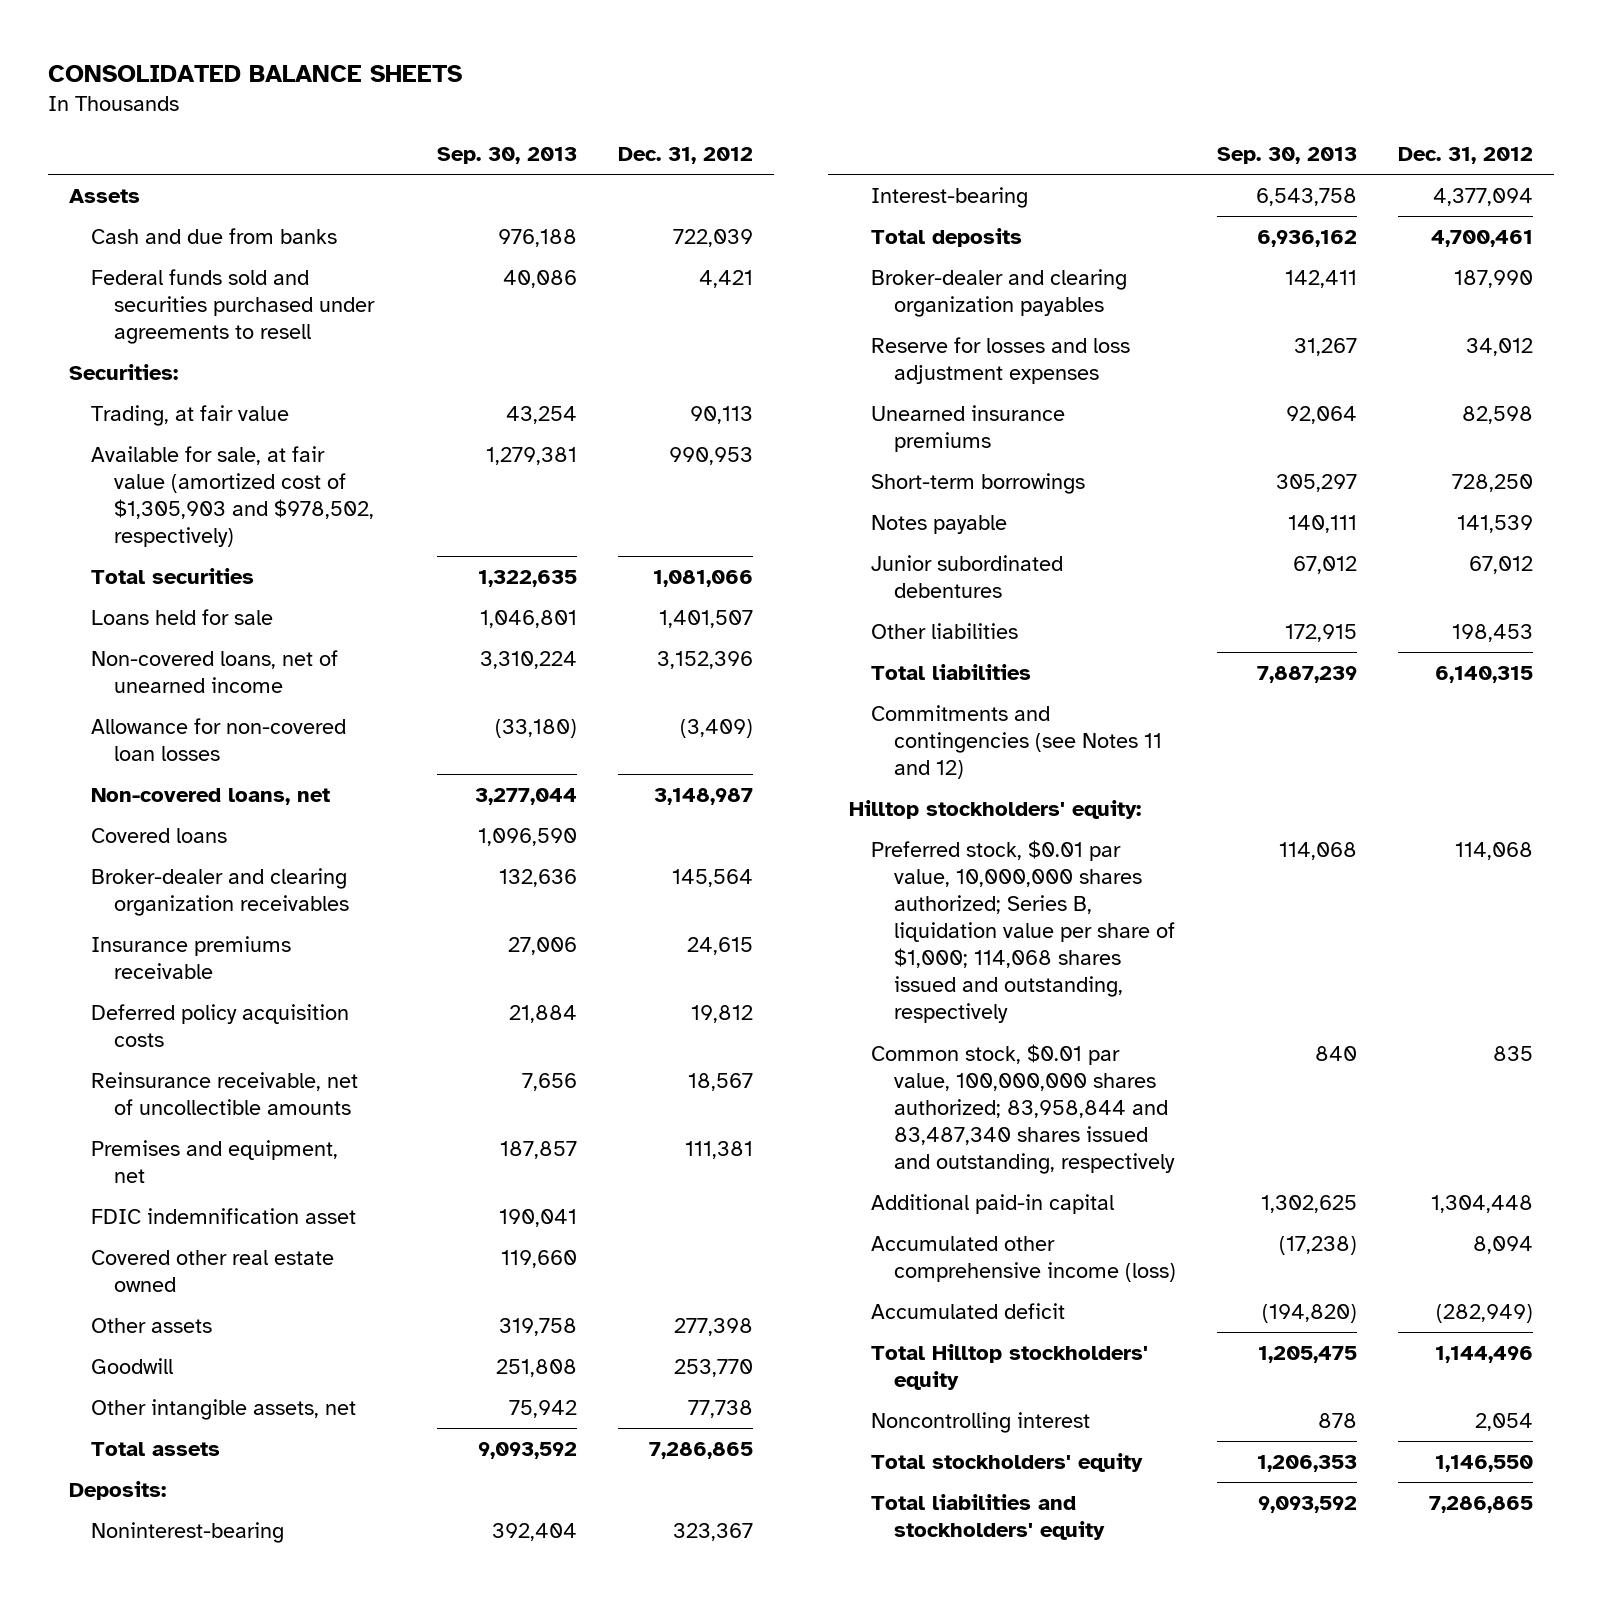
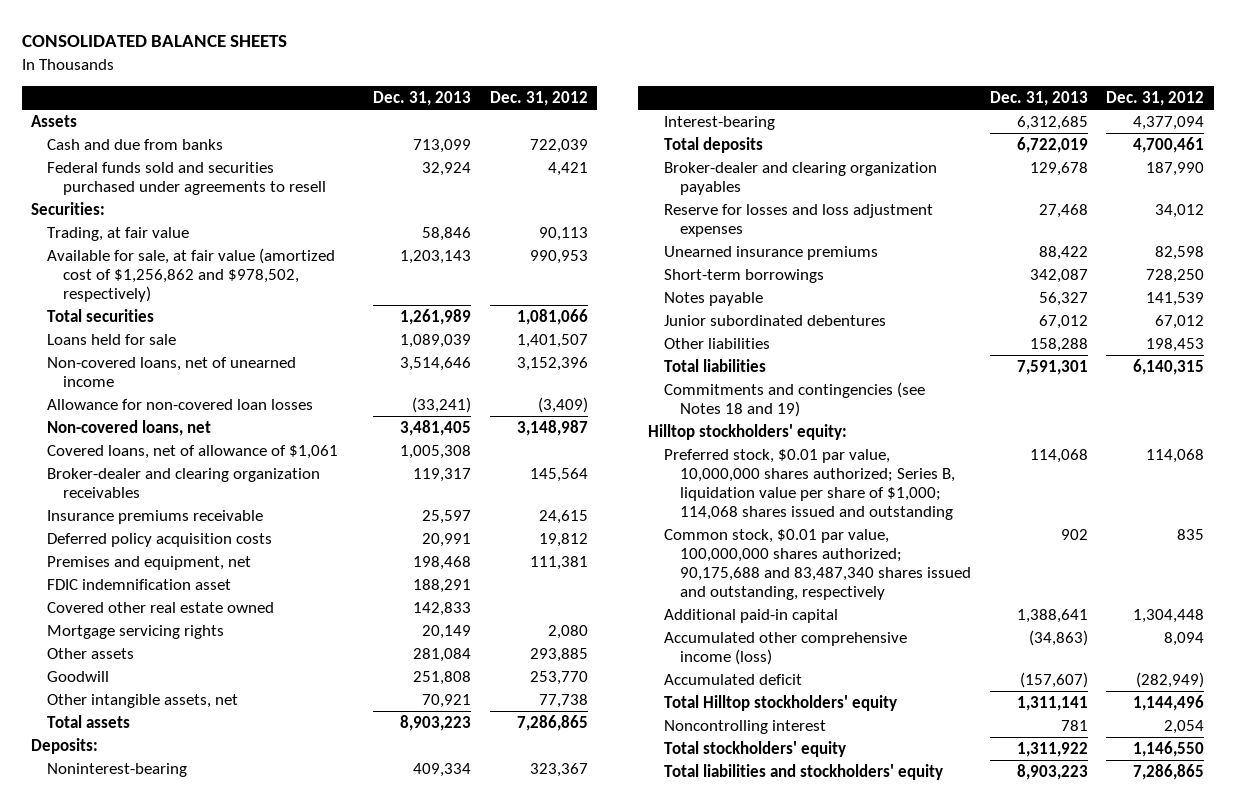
- | Sep. 30, 2013 | Dec. 31, 2012
+ | Dec. 31, 2013 | Dec. 31, 2012
- Available for sale, at fair value (amortized cost of $1,305,903 and $978,502, respectively) | 1,279,381 | 990,953
+ Available for sale, at fair value (amortized cost of $1,256,862 and $978,502, respectively) | 1,203,143 | 990,953
- Covered loans | 1,096,590 |
+ Covered loans, net of allowance of $1,061 | 1,005,308 |
- Reinsurance receivable, net of uncollectible amounts | 7,656 | 18,567
- Other assets | 319,758 | 277,398
+ Mortgage servicing rights | 20,149 | 2,080
+ Other assets | 281,084 | 293,885
- Commitments and contingencies (see Notes 11 and 12)
+ Commitments and contingencies (see Notes 18 and 19)
- Preferred stock, $0.01 par value, 10,000,000 shares authorized; Series B, liquidation value per share of $1,000; 114,068 shares issued and outstanding, respectively | 114,068 | 114,068
- Common stock, $0.01 par value, 100,000,000 shares authorized; 83,958,844 and 83,487,340 shares issued and outstanding, respectively | 840 | 835
+ Preferred stock, $0.01 par value, 10,000,000 shares authorized; Series B, liquidation value per share of $1,000; 114,068 shares issued and outstanding | 114,068 | 114,068
+ Common stock, $0.01 par value, 100,000,000 shares authorized; 90,175,688 and 83,487,340 shares issued and outstanding, respectively | 902 | 835

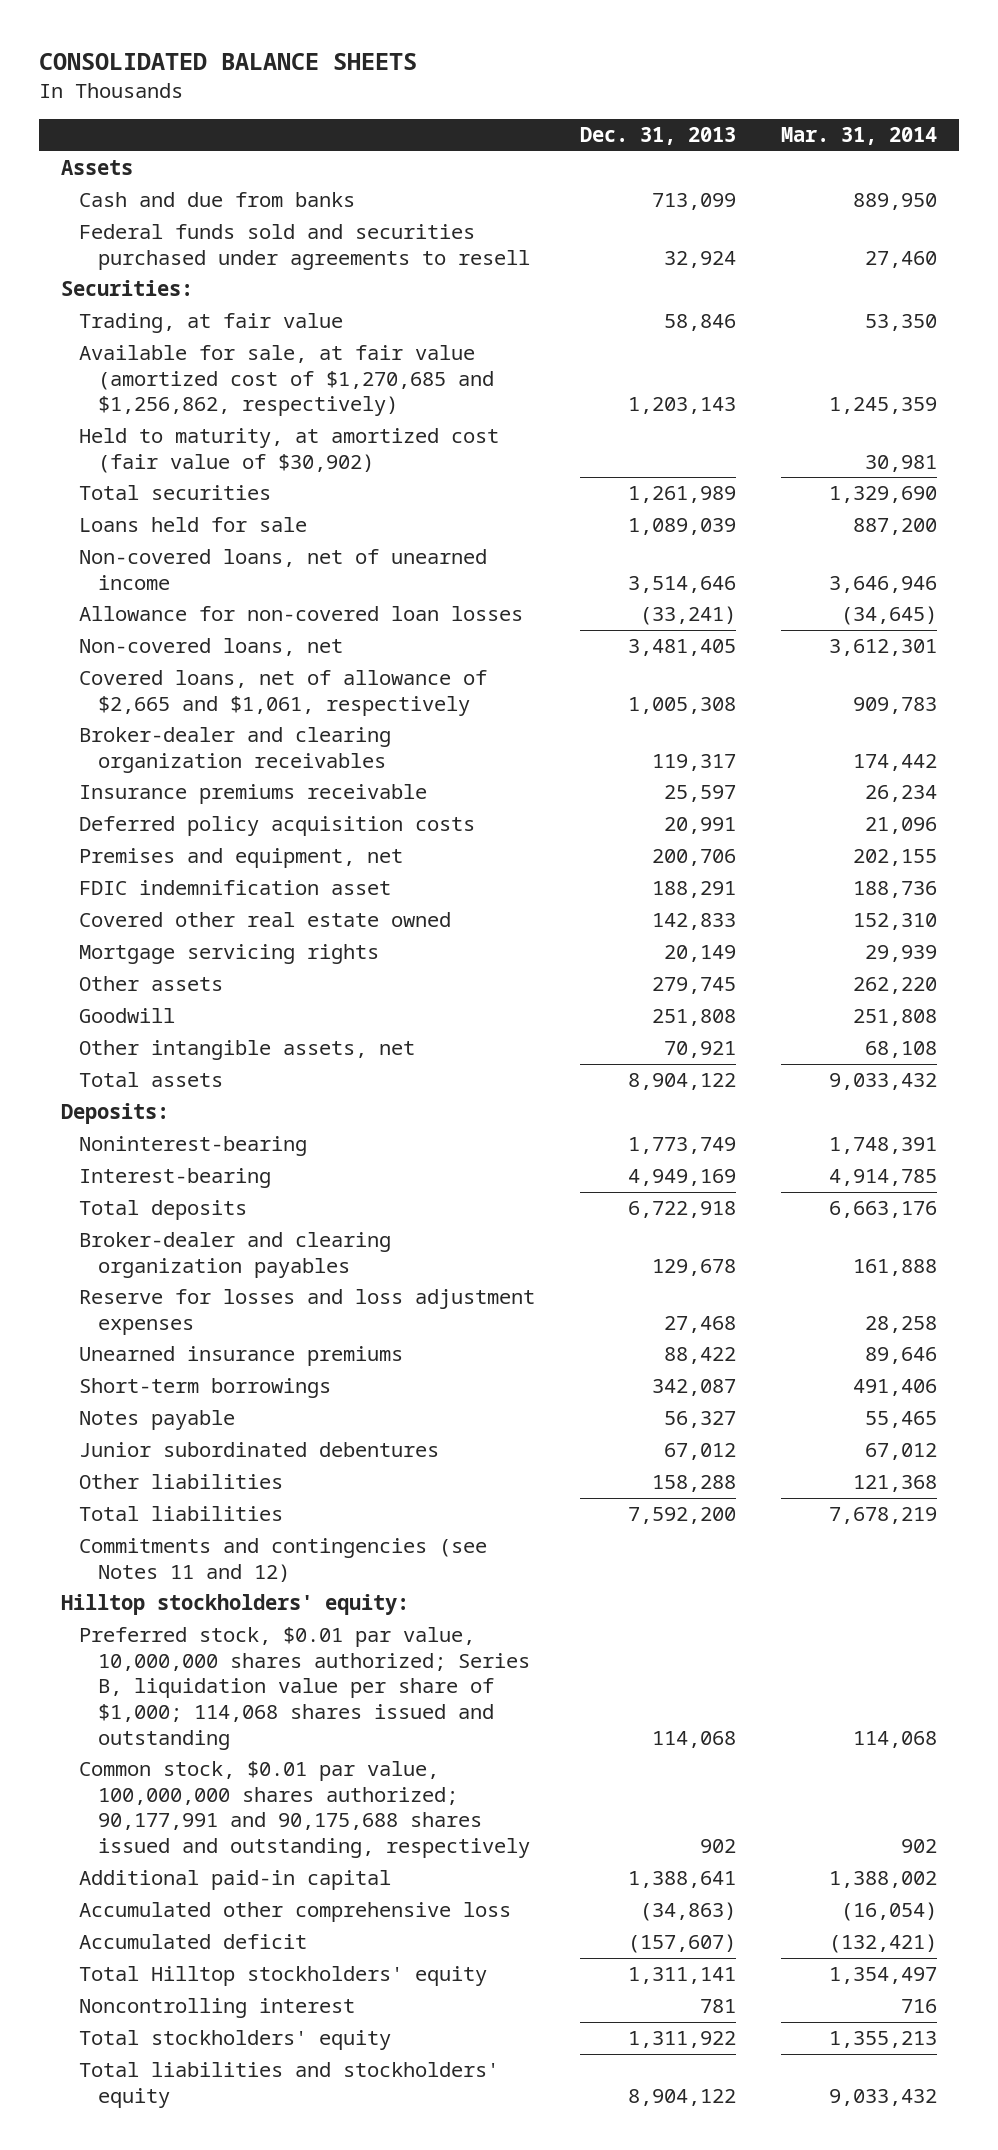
- | Dec. 31, 2013 | Dec. 31, 2012
+ | Dec. 31, 2013 | Mar. 31, 2014
- Available for sale, at fair value (amortized cost of $1,256,862 and $978,502, respectively) | 1,203,143 | 990,953
+ Available for sale, at fair value (amortized cost of $1,270,685 and $1,256,862, respectively) | 1,203,143 | 1,245,359
+ Held to maturity, at amortized cost (fair value of $30,902) | | 30,981
- Covered loans, net of allowance of $1,061 | 1,005,308 |
+ Covered loans, net of allowance of $2,665 and $1,061, respectively | 1,005,308 | 909,783
- Premises and equipment, net | 198,468 | 111,381
+ Premises and equipment, net | 200,706 | 202,155
- Other assets | 281,084 | 293,885
+ Other assets | 279,745 | 262,220
- Total assets | 8,903,223 | 7,286,865
+ Total assets | 8,904,122 | 9,033,432
- Noninterest-bearing | 409,334 | 323,367
- Interest-bearing | 6,312,685 | 4,377,094
- Total deposits | 6,722,019 | 4,700,461
+ Noninterest-bearing | 1,773,749 | 1,748,391
+ Interest-bearing | 4,949,169 | 4,914,785
+ Total deposits | 6,722,918 | 6,663,176
- Total liabilities | 7,591,301 | 6,140,315
- Commitments and contingencies (see Notes 18 and 19)
+ Total liabilities | 7,592,200 | 7,678,219
+ Commitments and contingencies (see Notes 11 and 12)
- Common stock, $0.01 par value, 100,000,000 shares authorized; 90,175,688 and 83,487,340 shares issued and outstanding, respectively | 902 | 835
+ Common stock, $0.01 par value, 100,000,000 shares authorized; 90,177,991 and 90,175,688 shares issued and outstanding, respectively | 902 | 902
- Accumulated other comprehensive income (loss) | (34,863) | 8,094
+ Accumulated other comprehensive loss | (34,863) | (16,054)
- Total liabilities and stockholders' equity | 8,903,223 | 7,286,865
+ Total liabilities and stockholders' equity | 8,904,122 | 9,033,432

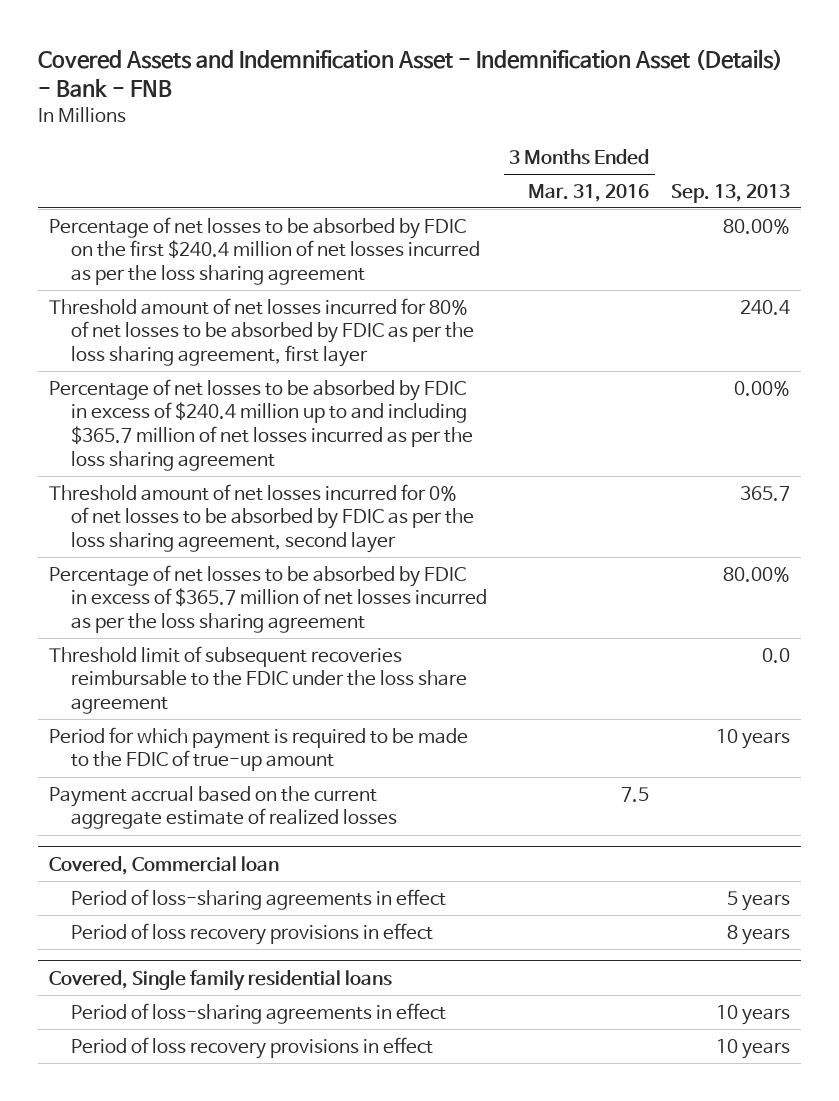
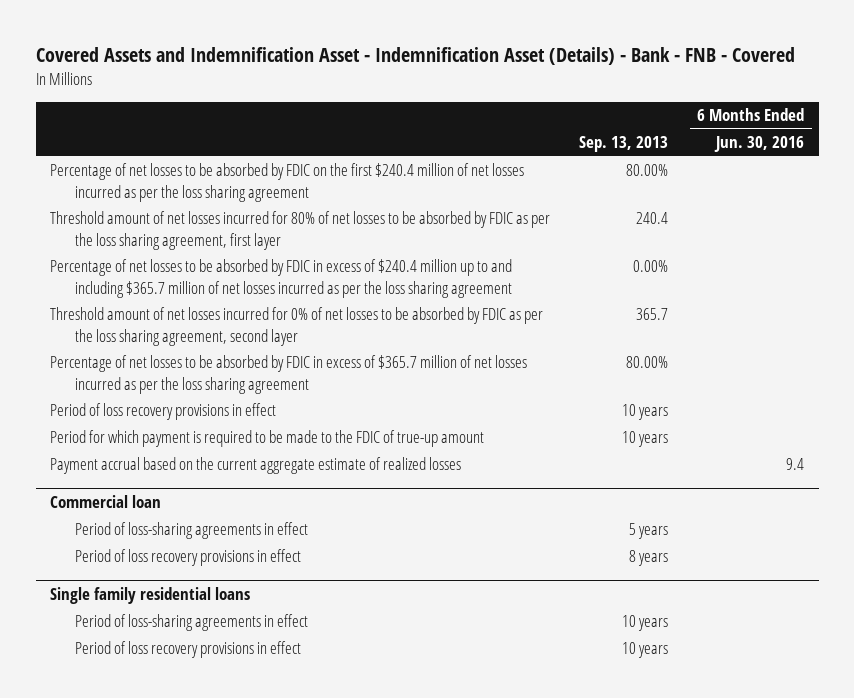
- Covered Assets and Indemnification Asset - Indemnification Asset (Details) - Bank - FNB
+ Covered Assets and Indemnification Asset - Indemnification Asset (Details) - Bank - FNB - Covered
- | 3 Months Ended Mar. 31, 2016 | Sep. 13, 2013
+ | Sep. 13, 2013 | 6 Months Ended Jun. 30, 2016
- Threshold limit of subsequent recoveries reimbursable to the FDIC under the loss share agreement | | 0.0
+ Period of loss recovery provisions in effect | 10 years |
- Covered, Commercial loan
+ Commercial loan
- Covered, Single family residential loans
+ Single family residential loans

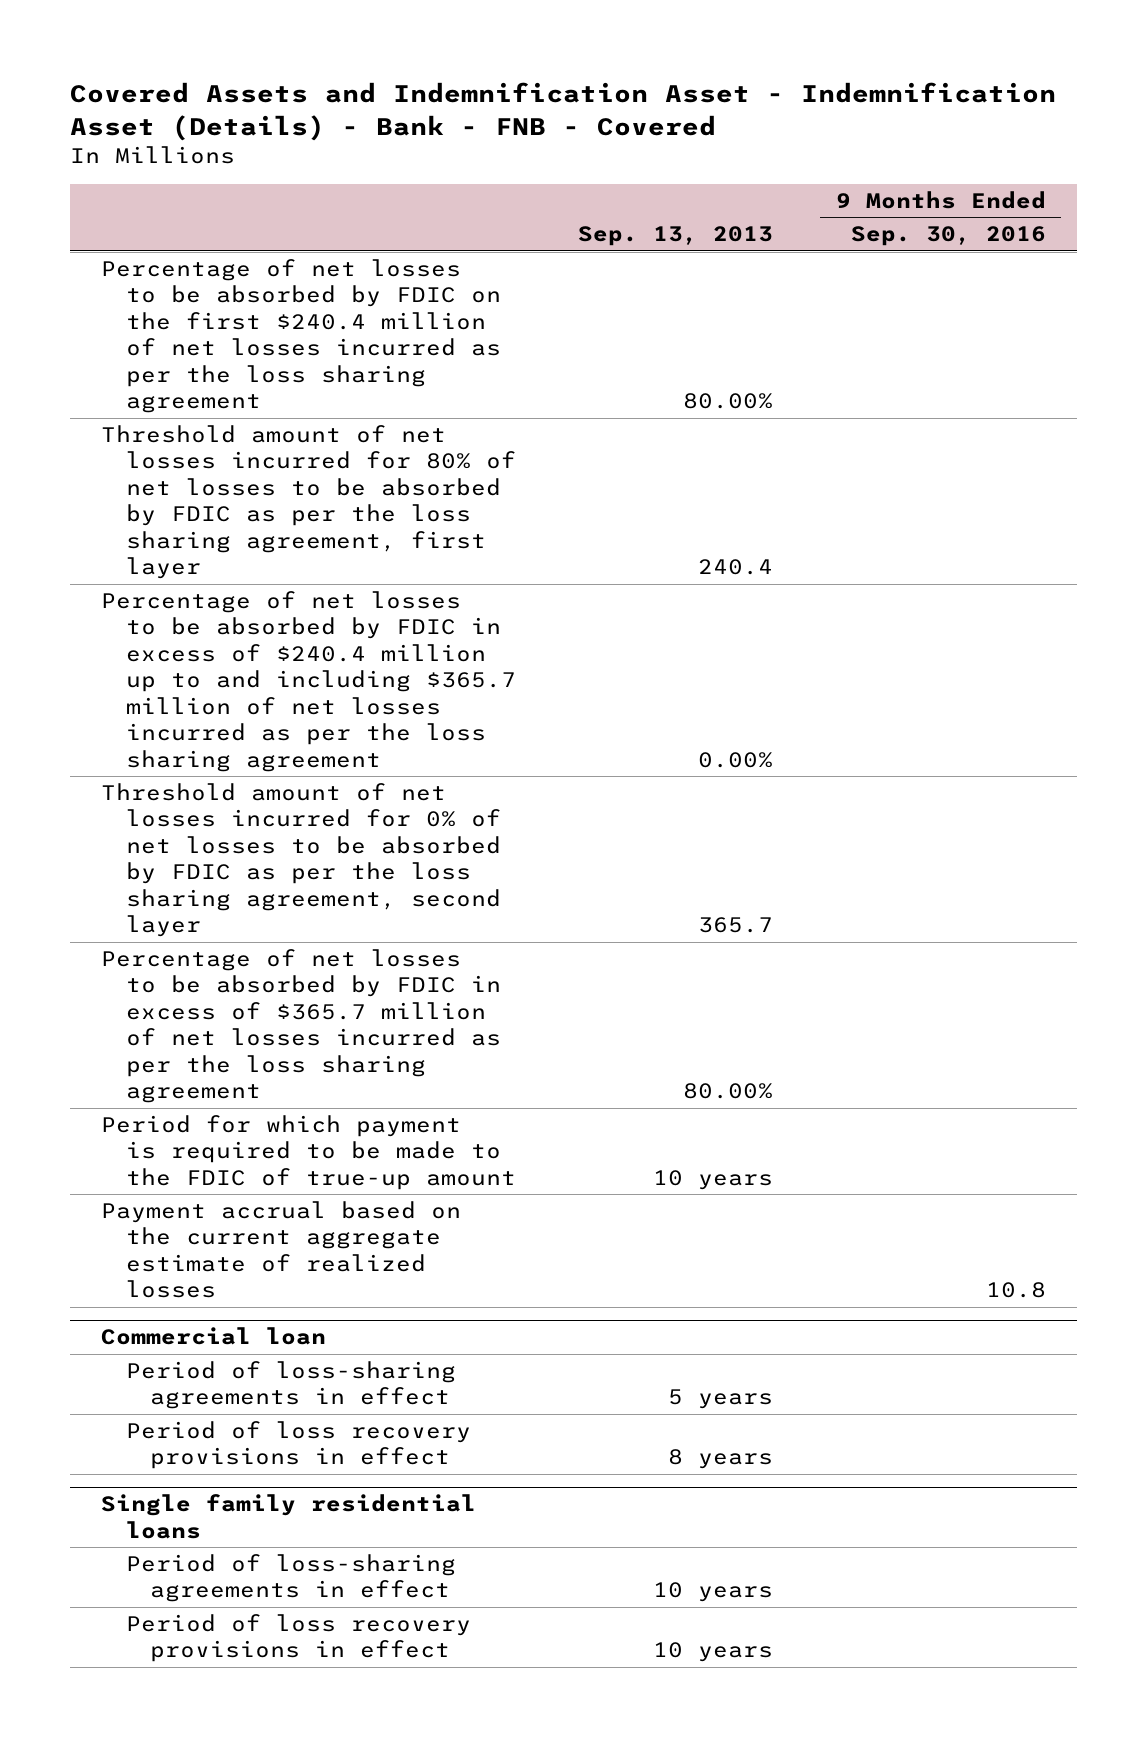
- | Sep. 13, 2013 | 6 Months Ended Jun. 30, 2016
+ | Sep. 13, 2013 | 9 Months Ended Sep. 30, 2016
- Period of loss recovery provisions in effect | 10 years |

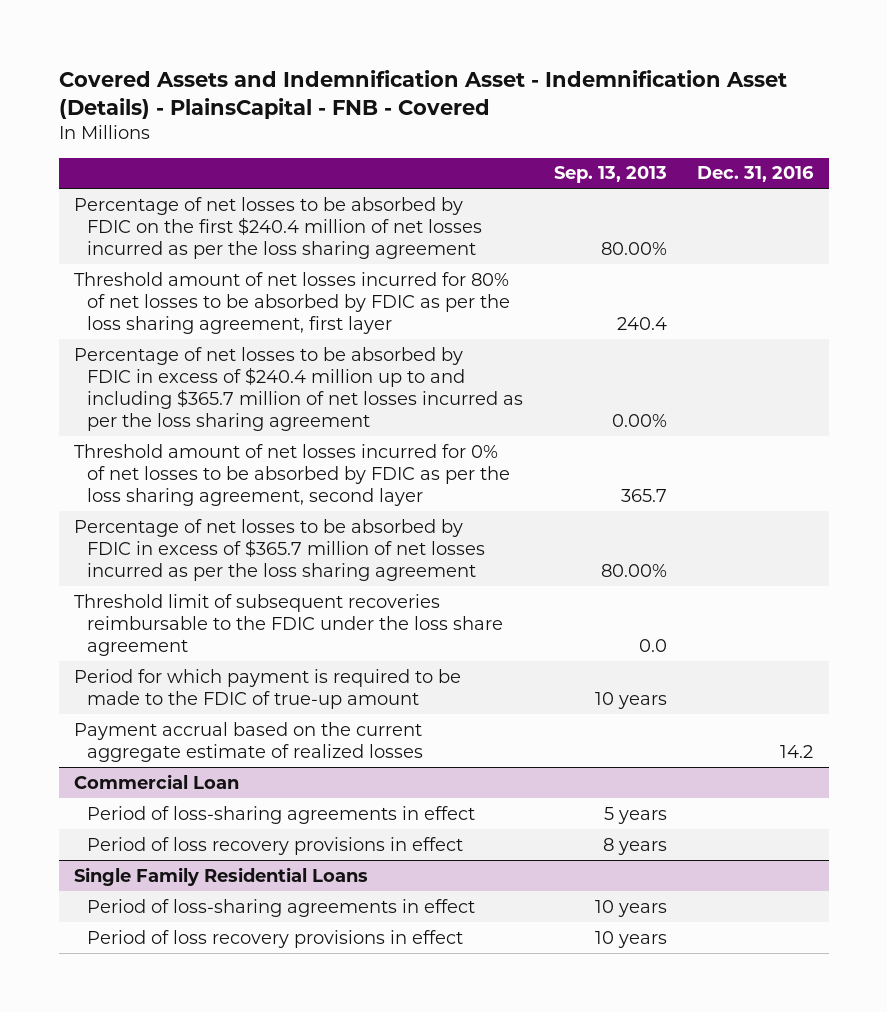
- Covered Assets and Indemnification Asset - Indemnification Asset (Details) - Bank - FNB - Covered
+ Covered Assets and Indemnification Asset - Indemnification Asset (Details) - PlainsCapital - FNB - Covered
- | Sep. 13, 2013 | 9 Months Ended Sep. 30, 2016
+ | Sep. 13, 2013 | Dec. 31, 2016
+ Threshold limit of subsequent recoveries reimbursable to the FDIC under the loss share agreement | 0.0 |
- Commercial loan
+ Commercial Loan
- Single family residential loans
+ Single Family Residential Loans

